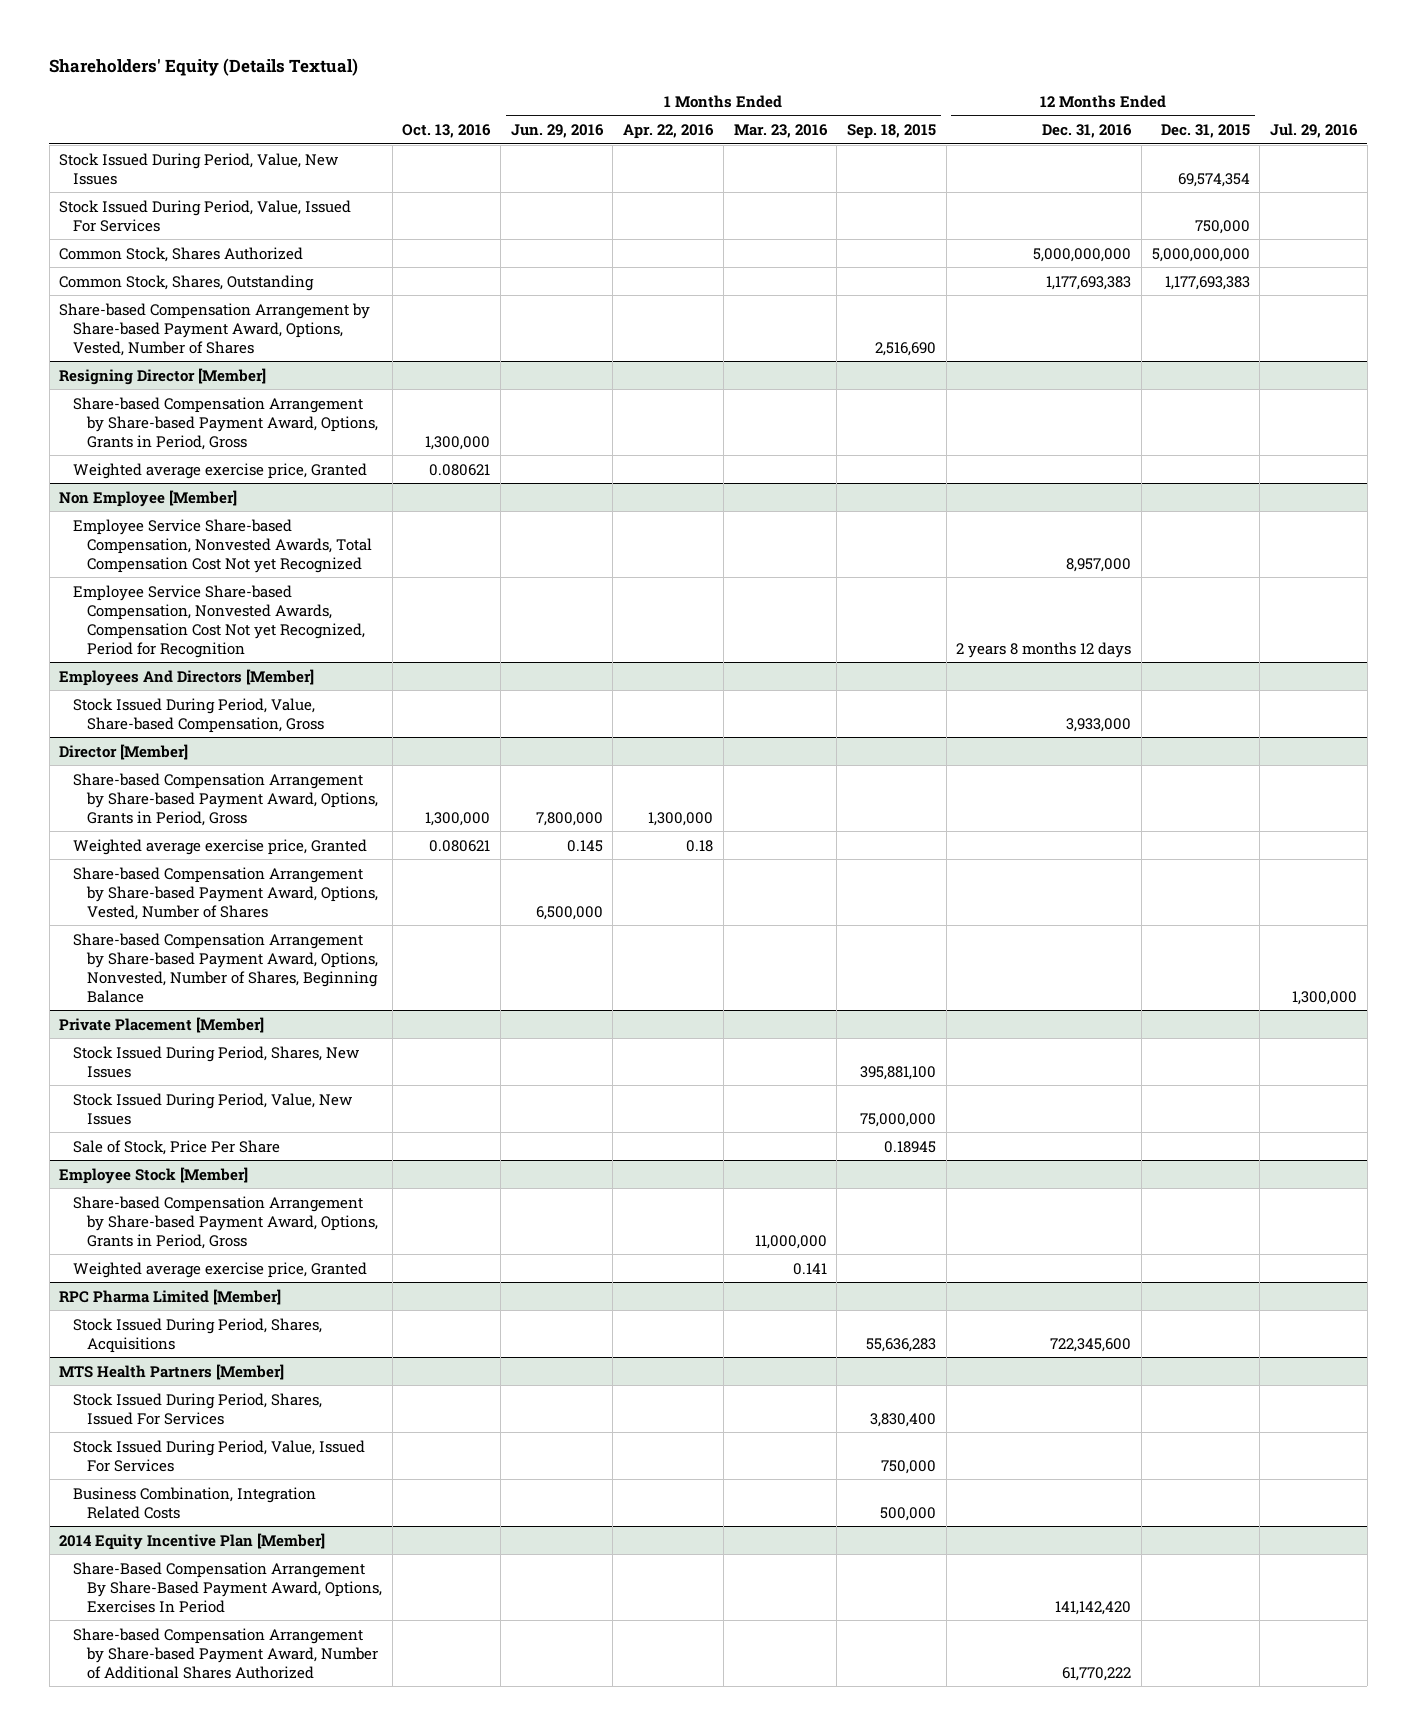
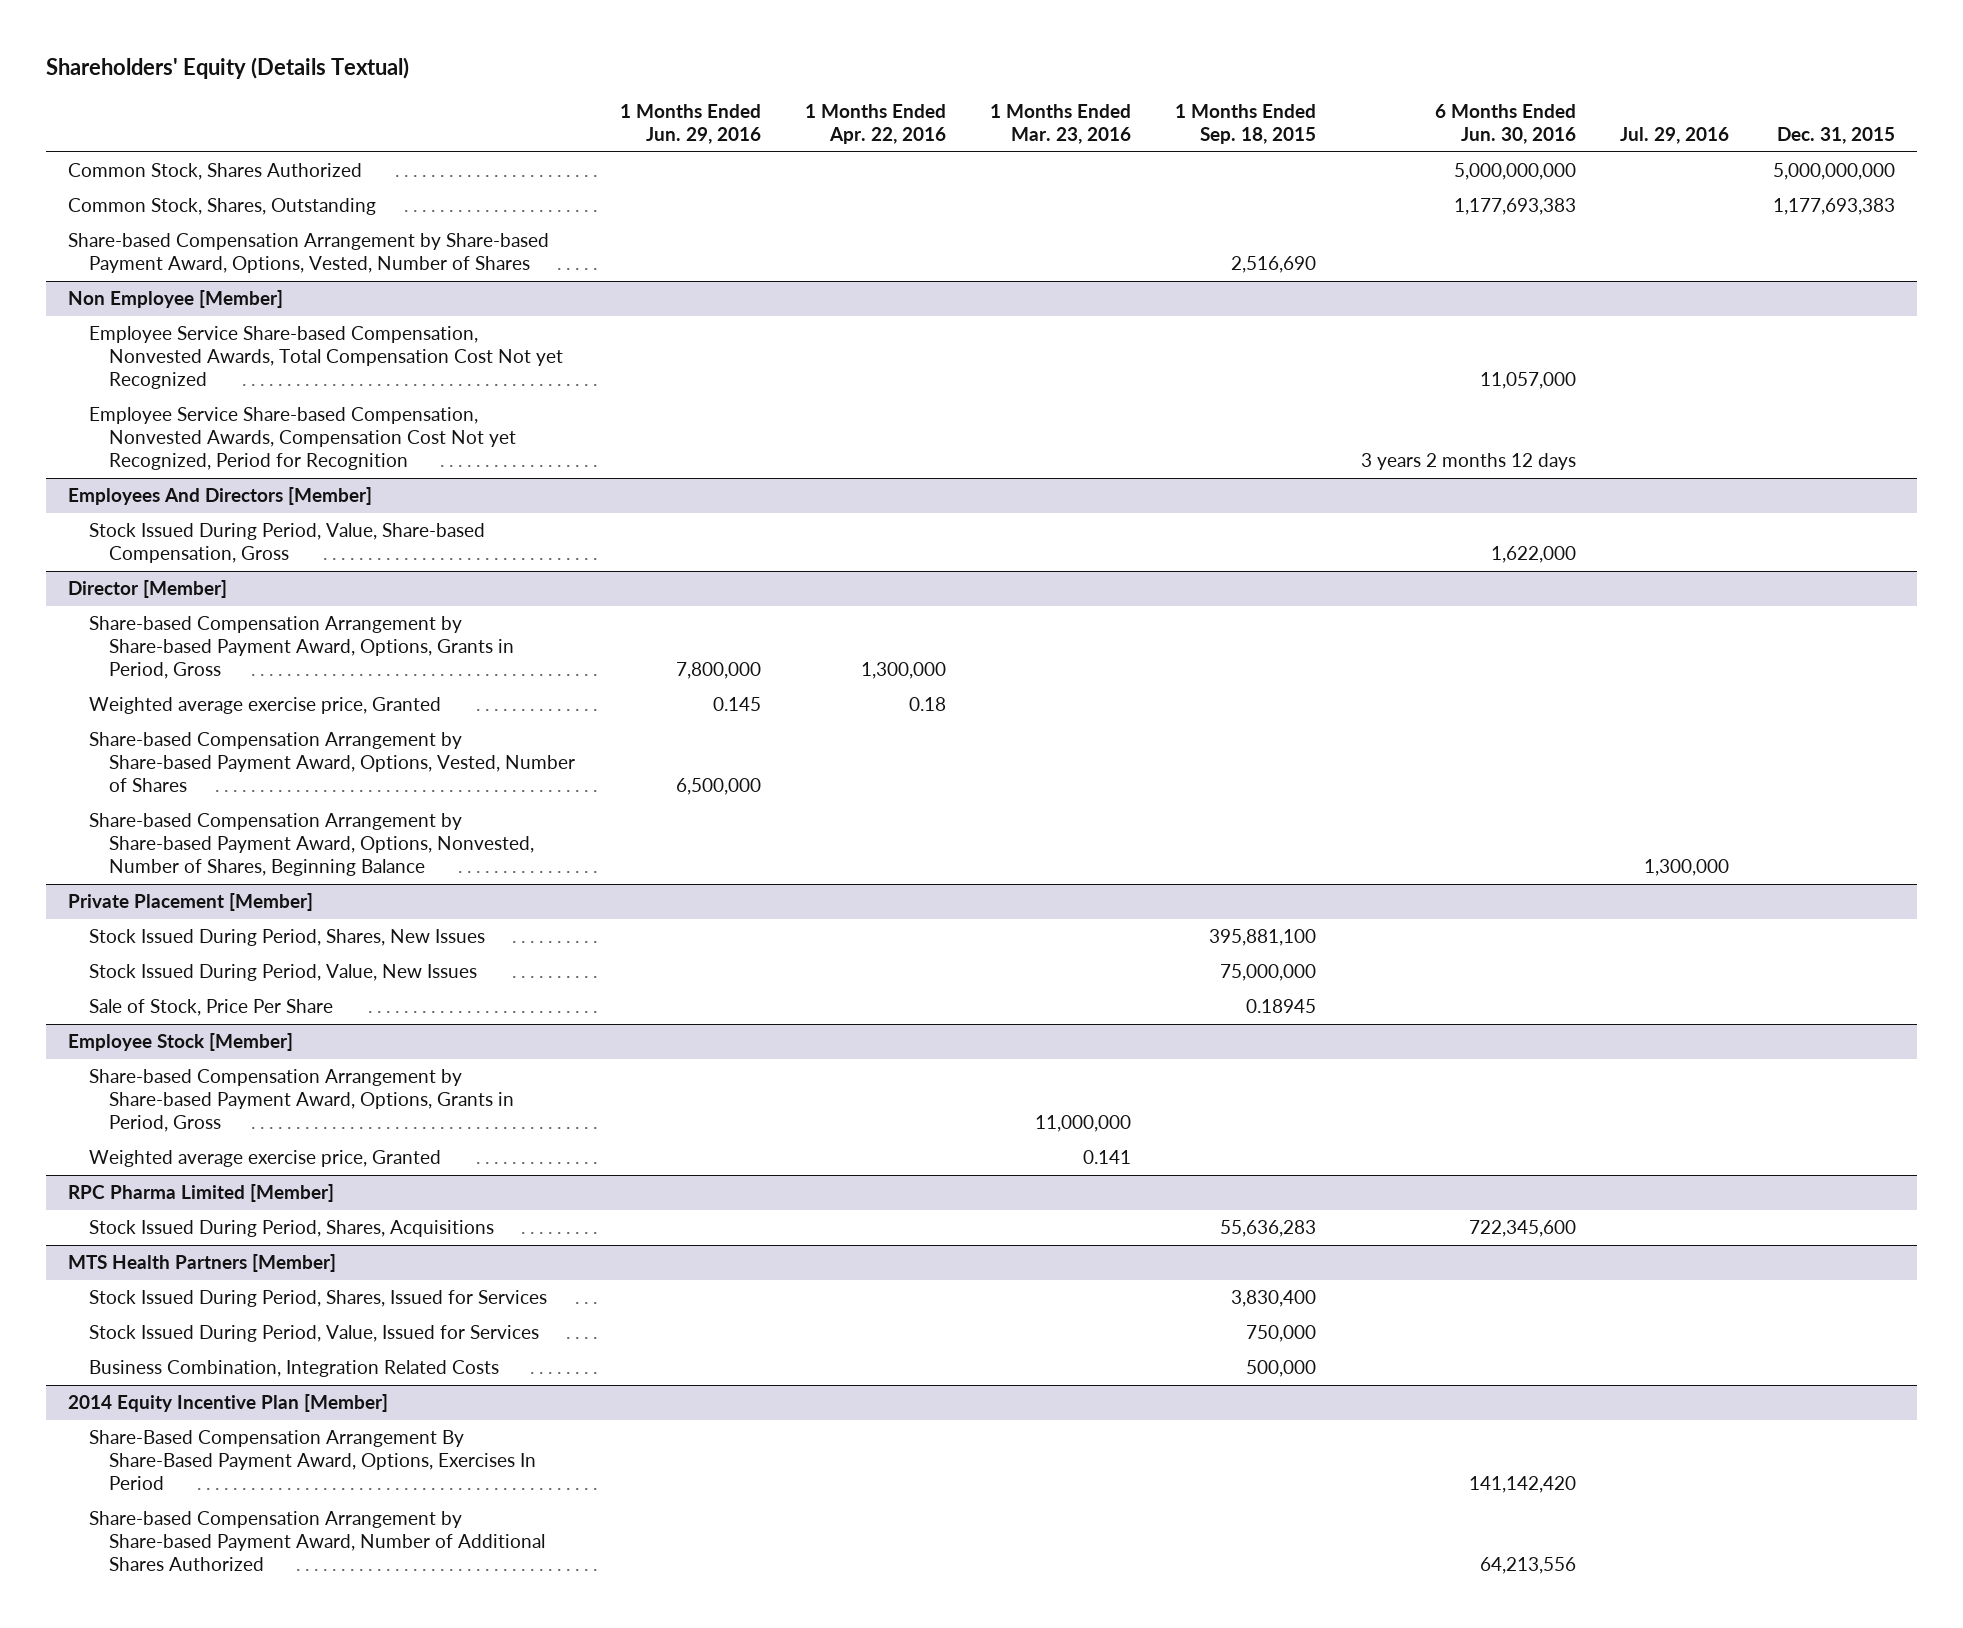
- | Oct. 13, 2016 | 1 Months Ended Jun. 29, 2016 | 1 Months Ended Apr. 22, 2016 | 1 Months Ended Mar. 23, 2016 | 1 Months Ended Sep. 18, 2015 | 12 Months Ended Dec. 31, 2016 | 12 Months Ended Dec. 31, 2015 | Jul. 29, 2016
+ | 1 Months Ended Jun. 29, 2016 | 1 Months Ended Apr. 22, 2016 | 1 Months Ended Mar. 23, 2016 | 1 Months Ended Sep. 18, 2015 | 6 Months Ended Jun. 30, 2016 | Jul. 29, 2016 | Dec. 31, 2015
- Stock Issued During Period, Value, New Issues | | | | | | | 69,574,354 |
- Stock Issued During Period, Value, Issued For Services | | | | | | | 750,000 |
- Resigning Director [Member]
- Share-based Compensation Arrangement by Share-based Payment Award, Options, Grants in Period, Gross | 1,300,000 | | | | | | |
- Weighted average exercise price, Granted | 0.080621 | | | | | | |
@ MTS Health Partners [Member]
- Stock Issued During Period, Shares, Issued For Services | | | | | 3,830,400 | | |
- Stock Issued During Period, Value, Issued For Services | | | | | 750,000 | | |
+ Stock Issued During Period, Shares, Issued for Services | | | | 3,830,400 | | |
+ Stock Issued During Period, Value, Issued for Services | | | | 750,000 | | |

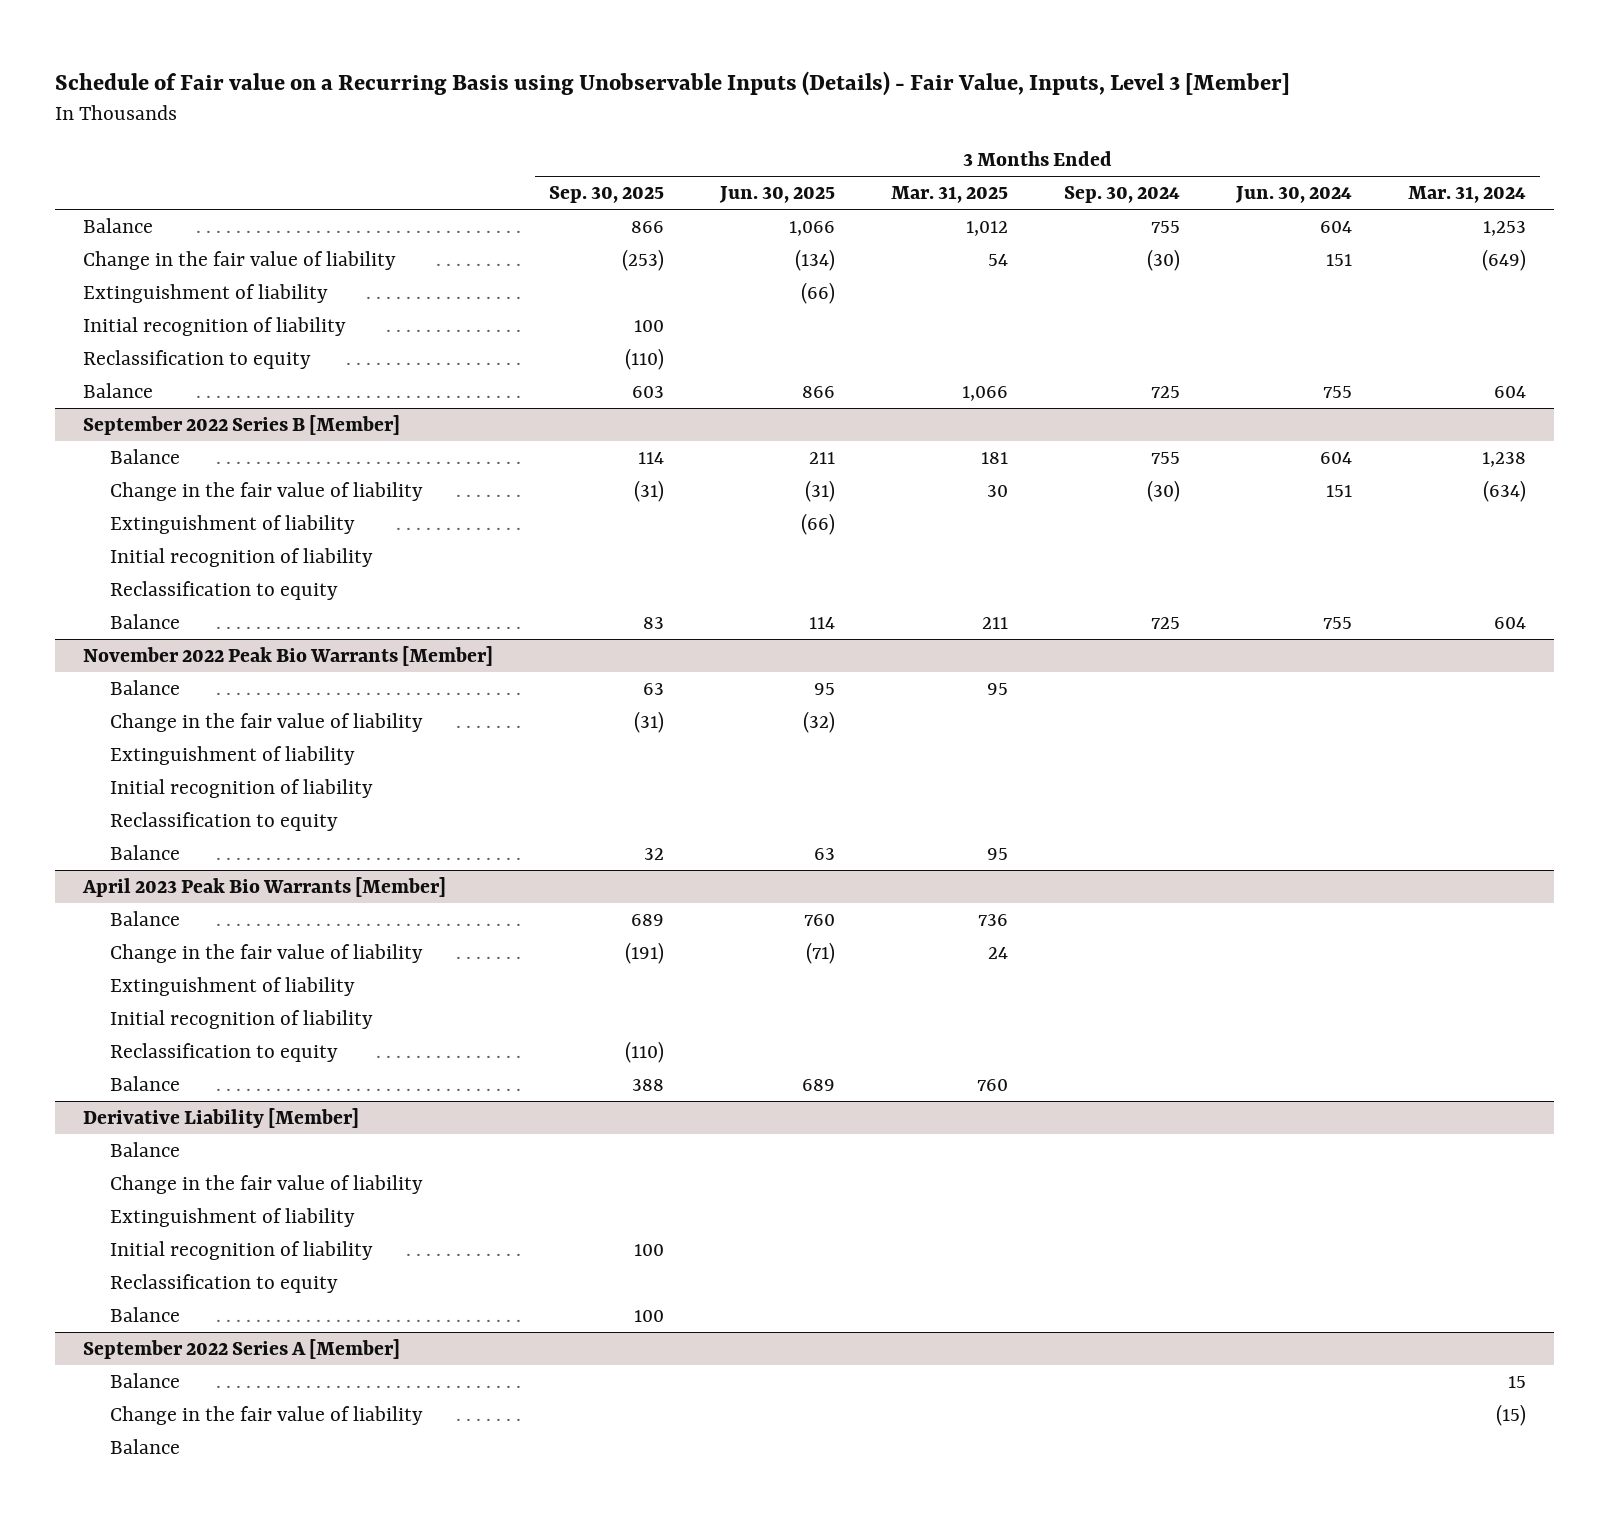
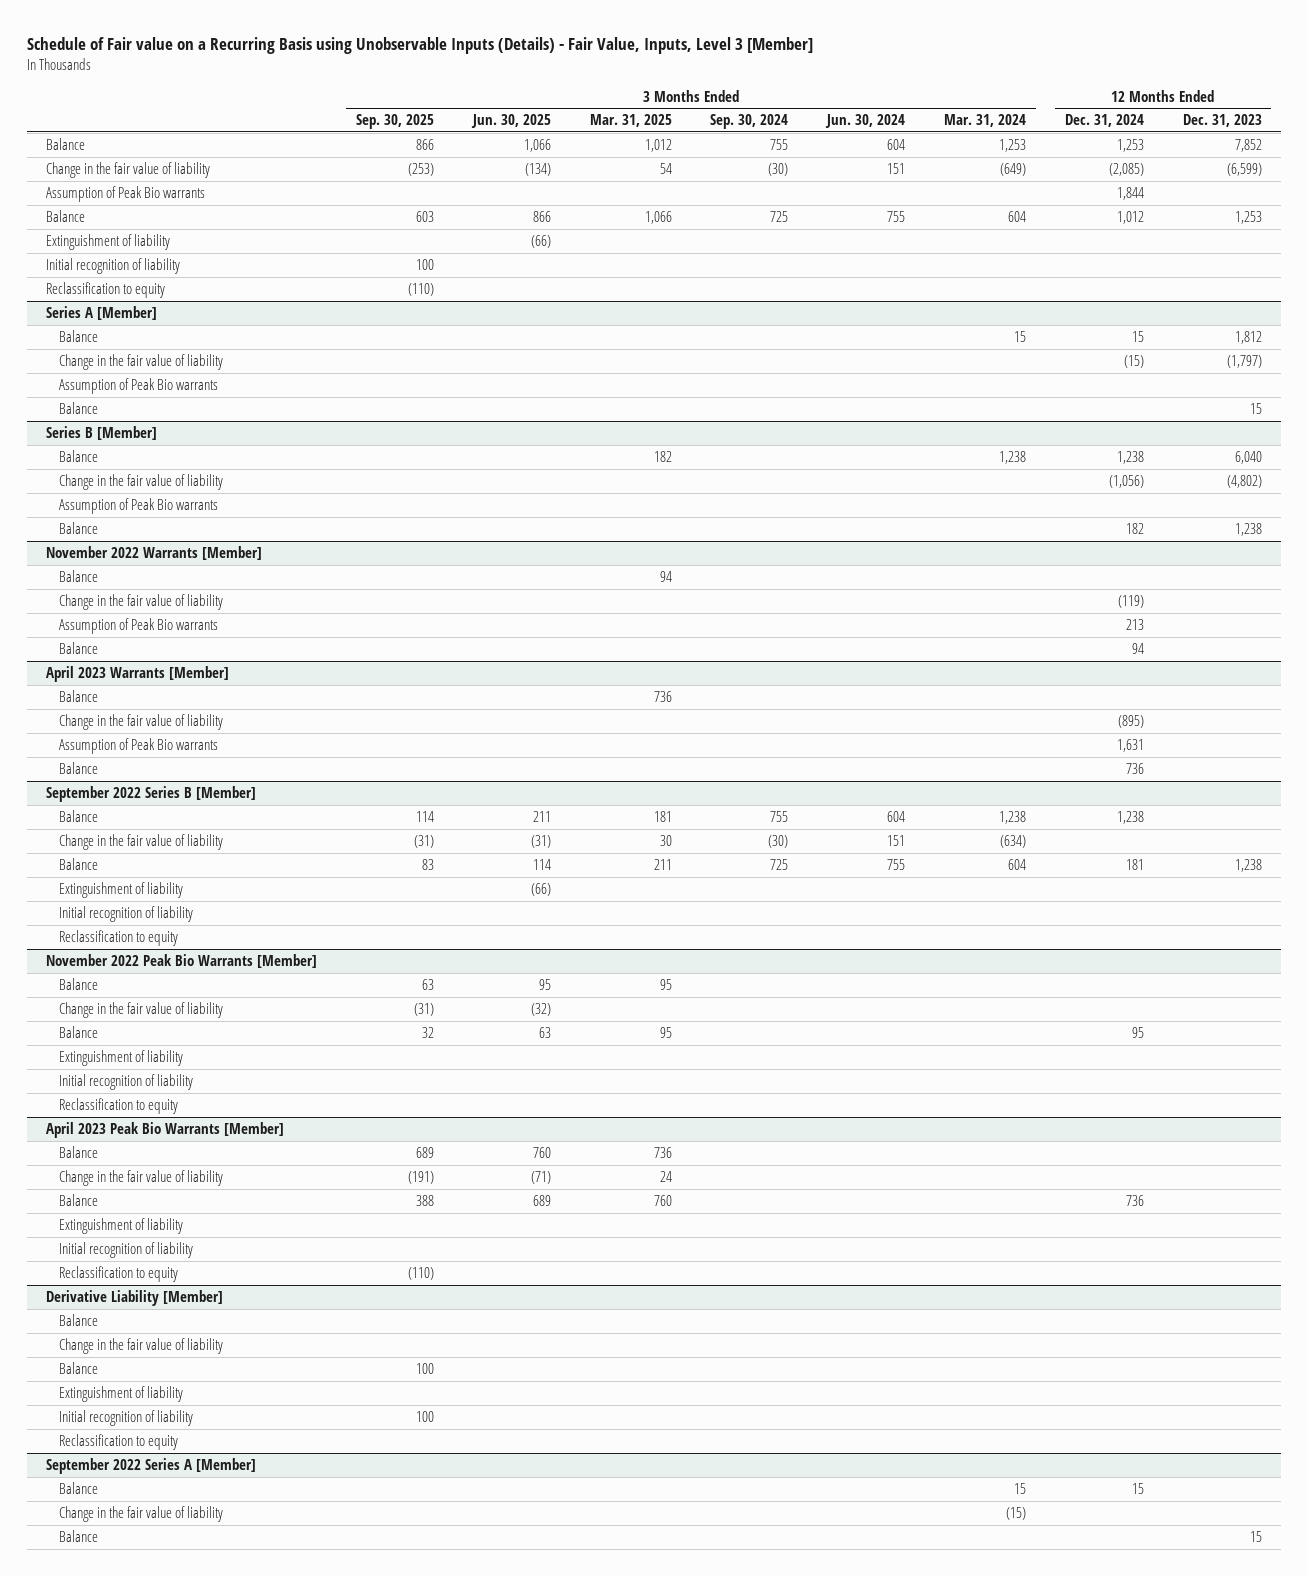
- | 3 Months Ended Sep. 30, 2025 | 3 Months Ended Jun. 30, 2025 | 3 Months Ended Mar. 31, 2025 | 3 Months Ended Sep. 30, 2024 | 3 Months Ended Jun. 30, 2024 | 3 Months Ended Mar. 31, 2024
+ | 3 Months Ended Sep. 30, 2025 | 3 Months Ended Jun. 30, 2025 | 3 Months Ended Mar. 31, 2025 | 3 Months Ended Sep. 30, 2024 | 3 Months Ended Jun. 30, 2024 | 3 Months Ended Mar. 31, 2024 | 12 Months Ended Dec. 31, 2024 | 12 Months Ended Dec. 31, 2023
+ Assumption of Peak Bio warrants | | | | | | | 1,844 |
moved up: Balance | 603 | 866 | 1,066 | 725 | 755 | 604 | 1,012 | 1,253
+ Series A [Member]
+ Balance | | | | | | 15 | 15 | 1,812
+ Change in the fair value of liability | | | | | | | (15) | (1,797)
+ Assumption of Peak Bio warrants
+ Balance | | | | | | | | 15
+ Series B [Member]
+ Balance | | | 182 | | | 1,238 | 1,238 | 6,040
+ Change in the fair value of liability | | | | | | | (1,056) | (4,802)
+ Assumption of Peak Bio warrants
+ Balance | | | | | | | 182 | 1,238
+ November 2022 Warrants [Member]
+ Balance | | | 94 | | | | |
+ Change in the fair value of liability | | | | | | | (119) |
+ Assumption of Peak Bio warrants | | | | | | | 213 |
+ Balance | | | | | | | 94 |
+ April 2023 Warrants [Member]
+ Balance | | | 736 | | | | |
+ Change in the fair value of liability | | | | | | | (895) |
+ Assumption of Peak Bio warrants | | | | | | | 1,631 |
+ Balance | | | | | | | 736 |
@ September 2022 Series B [Member]
moved up: Balance | 83 | 114 | 211 | 725 | 755 | 604 | 181 | 1,238
@ November 2022 Peak Bio Warrants [Member]
moved up: Balance | 32 | 63 | 95 | | | | 95 |
@ April 2023 Peak Bio Warrants [Member]
moved up: Balance | 388 | 689 | 760 | | | | 736 |
@ Derivative Liability [Member]
moved up: Balance | 100 | | | | | | |

